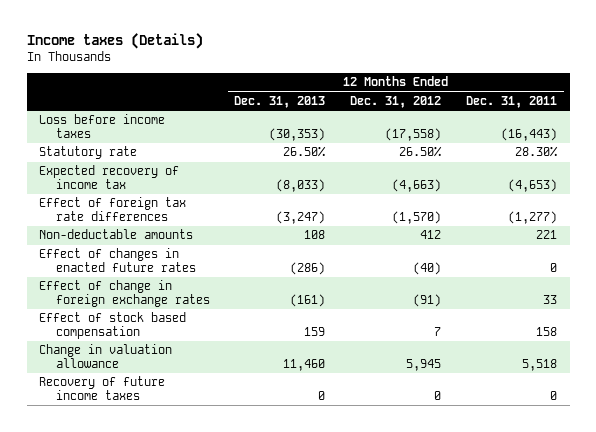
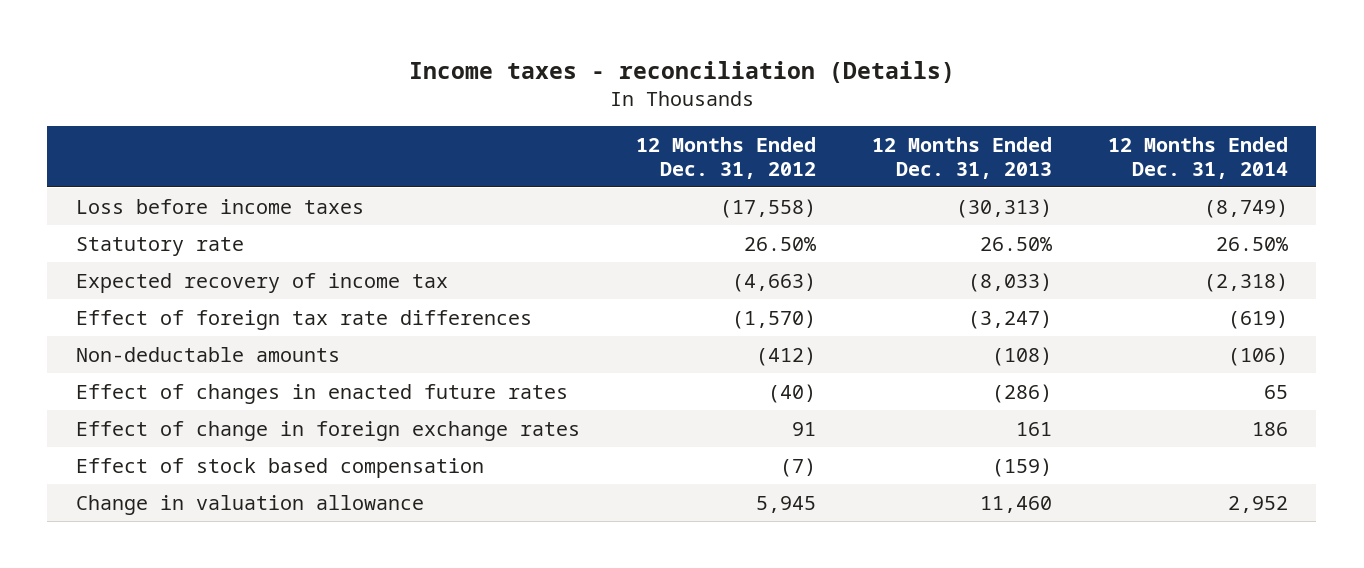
- Income taxes (Details)
+ Income taxes - reconciliation (Details)
- | 12 Months Ended Dec. 31, 2013 | 12 Months Ended Dec. 31, 2012 | 12 Months Ended Dec. 31, 2011
+ | 12 Months Ended Dec. 31, 2012 | 12 Months Ended Dec. 31, 2013 | 12 Months Ended Dec. 31, 2014
- Loss before income taxes | (30,353) | (17,558) | (16,443)
+ Loss before income taxes | (17,558) | (30,313) | (8,749)
- Non-deductable amounts | 108 | 412 | 221
+ Non-deductable amounts | (412) | (108) | (106)
- Effect of change in foreign exchange rates | (161) | (91) | 33
- Effect of stock based compensation | 159 | 7 | 158
+ Effect of change in foreign exchange rates | 91 | 161 | 186
+ Effect of stock based compensation | (7) | (159) |
- Recovery of future income taxes | 0 | 0 | 0

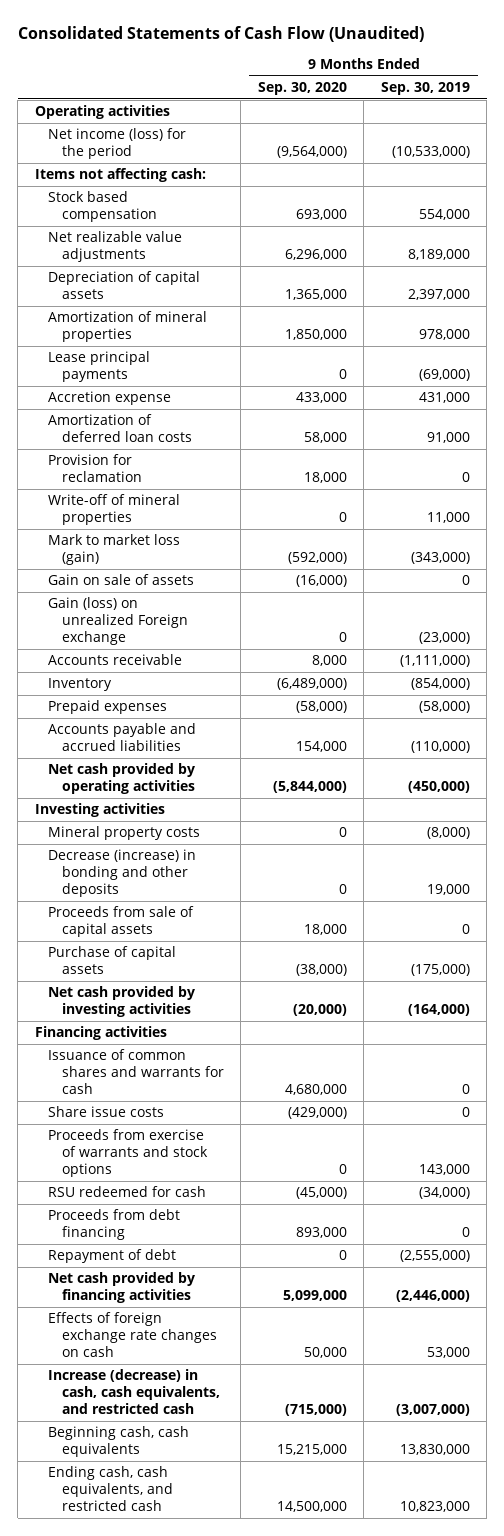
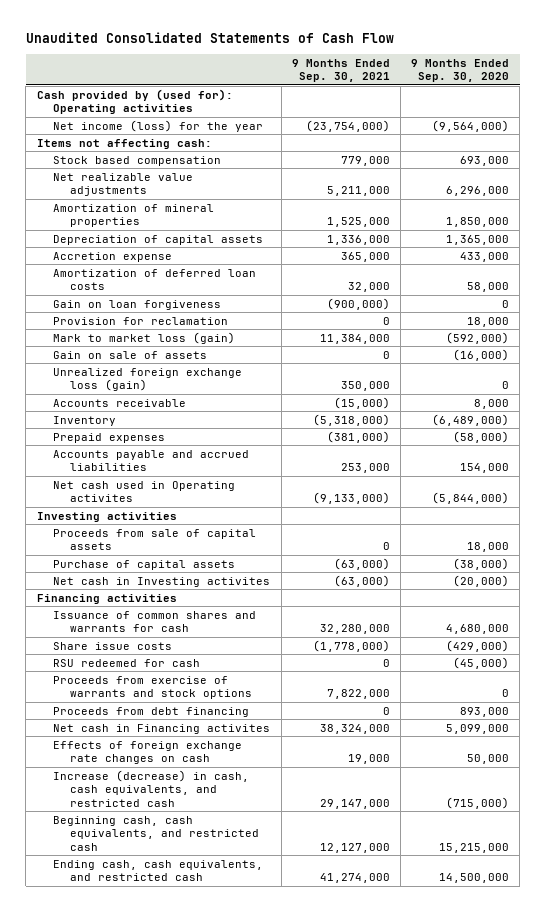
- Consolidated Statements of Cash Flow (Unaudited)
+ Unaudited Consolidated Statements of Cash Flow
- | 9 Months Ended Sep. 30, 2020 | 9 Months Ended Sep. 30, 2019
+ | 9 Months Ended Sep. 30, 2021 | 9 Months Ended Sep. 30, 2020
- Operating activities
- Net income (loss) for the period | (9,564,000) | (10,533,000)
+ Cash provided by (used for): Operating activities
+ Net income (loss) for the year | (23,754,000) | (9,564,000)
- Lease principal payments | 0 | (69,000)
moved down: Depreciation of capital assets | 1,336,000 | 1,365,000
+ Gain on loan forgiveness | (900,000) | 0
- Write-off of mineral properties | 0 | 11,000
- Gain (loss) on unrealized Foreign exchange | 0 | (23,000)
+ Unrealized foreign exchange loss (gain) | 350,000 | 0
- Net cash provided by operating activities | (5,844,000) | (450,000)
+ Net cash used in Operating activites | (9,133,000) | (5,844,000)
- Mineral property costs | 0 | (8,000)
- Decrease (increase) in bonding and other deposits | 0 | 19,000
- Net cash provided by investing activities | (20,000) | (164,000)
+ Net cash in Investing activites | (63,000) | (20,000)
moved down: Proceeds from exercise of warrants and stock options | 7,822,000 | 0
- Repayment of debt | 0 | (2,555,000)
- Net cash provided by financing activities | 5,099,000 | (2,446,000)
+ Net cash in Financing activites | 38,324,000 | 5,099,000
- Beginning cash, cash equivalents | 15,215,000 | 13,830,000
+ Beginning cash, cash equivalents, and restricted cash | 12,127,000 | 15,215,000

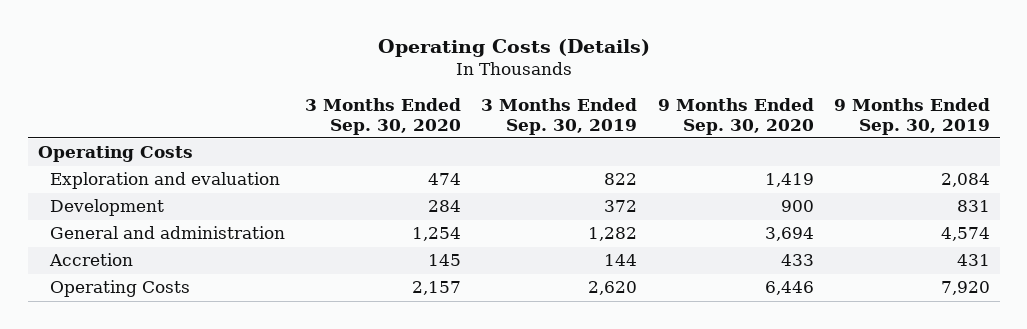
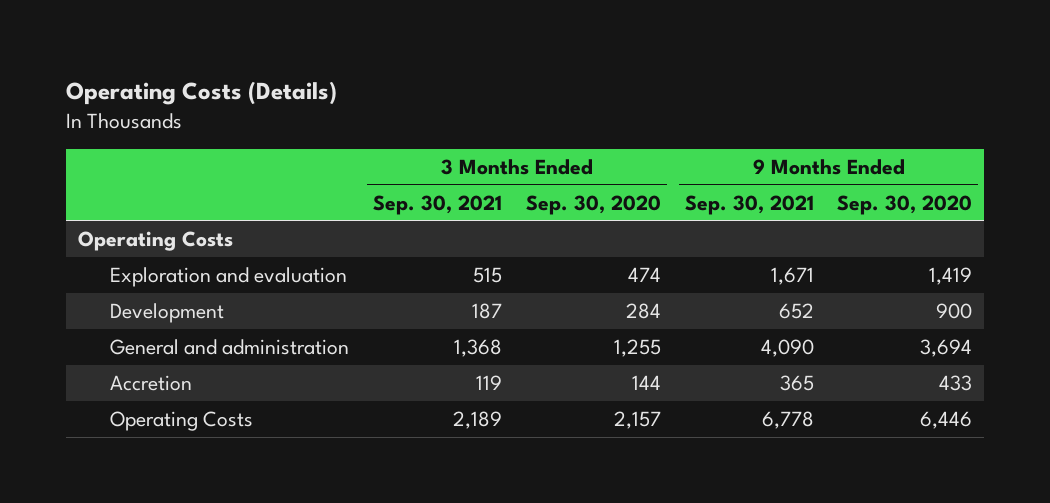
- | 3 Months Ended Sep. 30, 2020 | 3 Months Ended Sep. 30, 2019 | 9 Months Ended Sep. 30, 2020 | 9 Months Ended Sep. 30, 2019
+ | 3 Months Ended Sep. 30, 2021 | 3 Months Ended Sep. 30, 2020 | 9 Months Ended Sep. 30, 2021 | 9 Months Ended Sep. 30, 2020
- General and administration | 1,254 | 1,282 | 3,694 | 4,574
- Accretion | 145 | 144 | 433 | 431
+ General and administration | 1,368 | 1,255 | 4,090 | 3,694
+ Accretion | 119 | 144 | 365 | 433

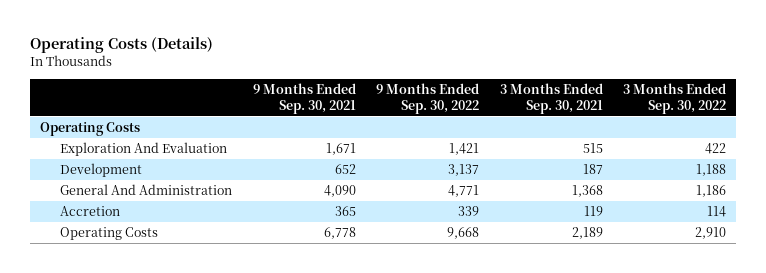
- | 3 Months Ended Sep. 30, 2021 | 3 Months Ended Sep. 30, 2020 | 9 Months Ended Sep. 30, 2021 | 9 Months Ended Sep. 30, 2020
+ | 9 Months Ended Sep. 30, 2021 | 9 Months Ended Sep. 30, 2022 | 3 Months Ended Sep. 30, 2021 | 3 Months Ended Sep. 30, 2022
- Exploration and evaluation | 515 | 474 | 1,671 | 1,419
+ Exploration And Evaluation | 1,671 | 1,421 | 515 | 422
- General and administration | 1,368 | 1,255 | 4,090 | 3,694
+ General And Administration | 4,090 | 4,771 | 1,368 | 1,186

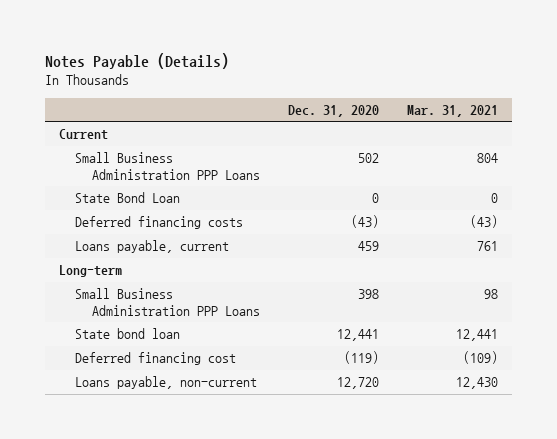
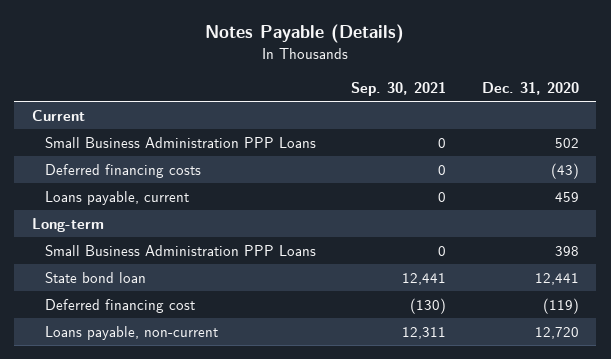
- | Dec. 31, 2020 | Mar. 31, 2021
+ | Sep. 30, 2021 | Dec. 31, 2020
- State Bond Loan | 0 | 0

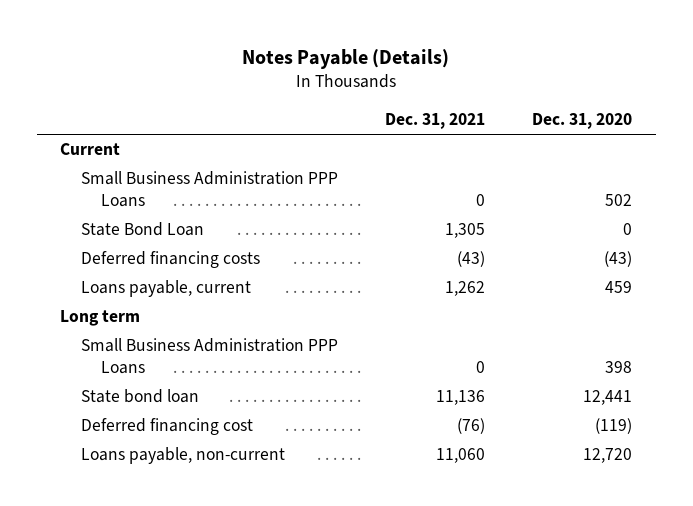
- | Sep. 30, 2021 | Dec. 31, 2020
+ | Dec. 31, 2021 | Dec. 31, 2020
+ State Bond Loan | 1,305 | 0
- Long-term
+ Long term

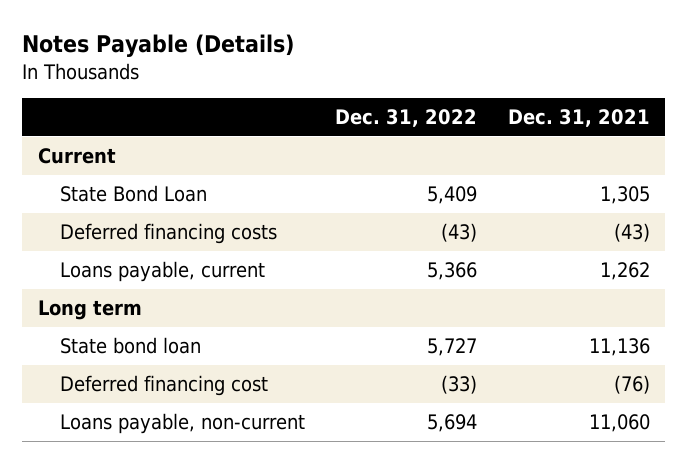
- | Dec. 31, 2021 | Dec. 31, 2020
+ | Dec. 31, 2022 | Dec. 31, 2021
- Small Business Administration PPP Loans | 0 | 502
- Small Business Administration PPP Loans | 0 | 398

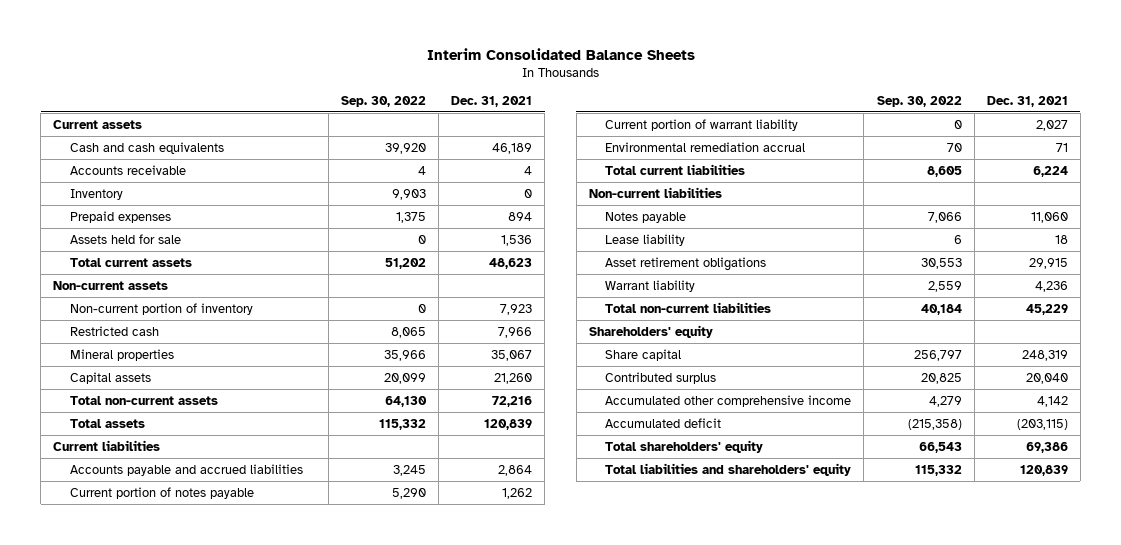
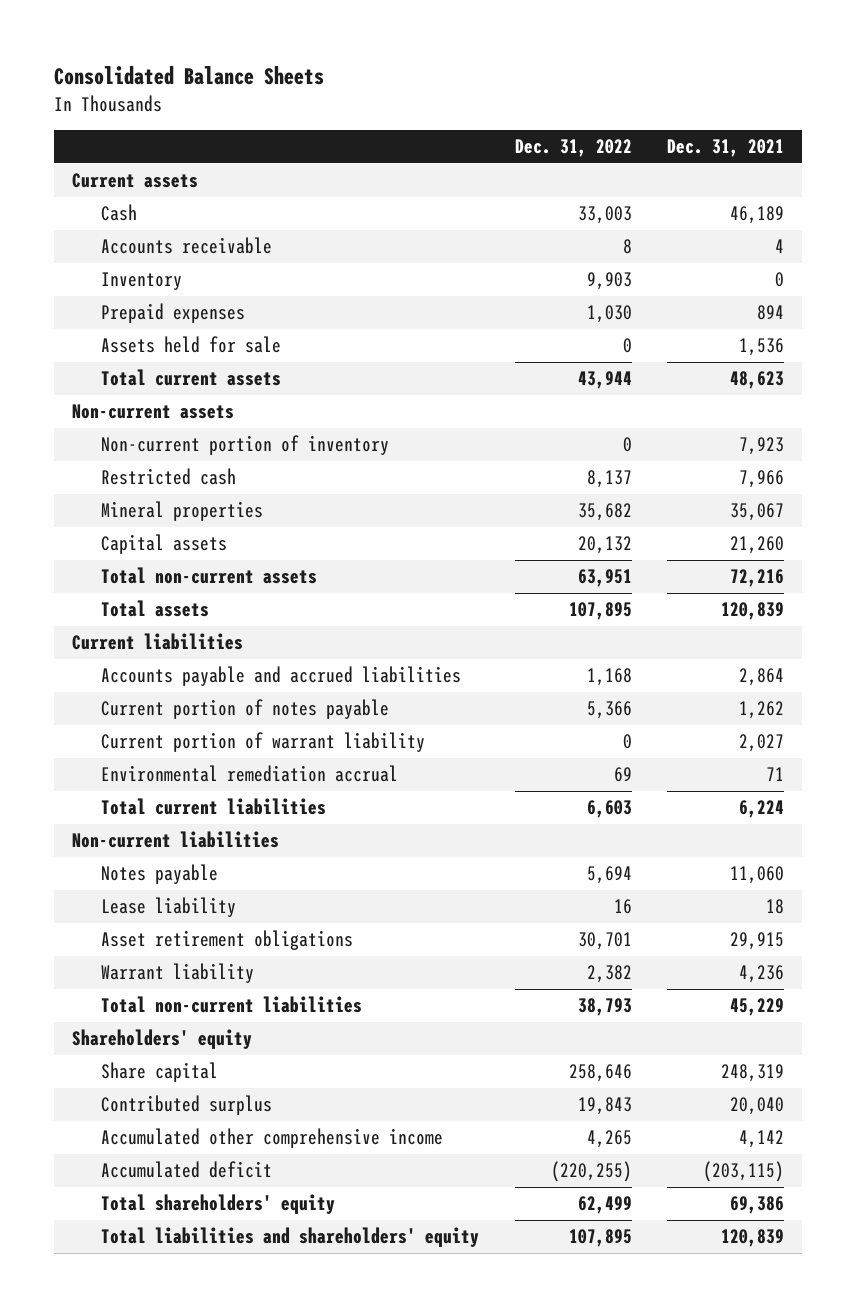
- Interim Consolidated Balance Sheets
+ Consolidated Balance Sheets
- | Sep. 30, 2022 | Dec. 31, 2021
+ | Dec. 31, 2022 | Dec. 31, 2021
- Cash and cash equivalents | 39,920 | 46,189
+ Cash | 33,003 | 46,189

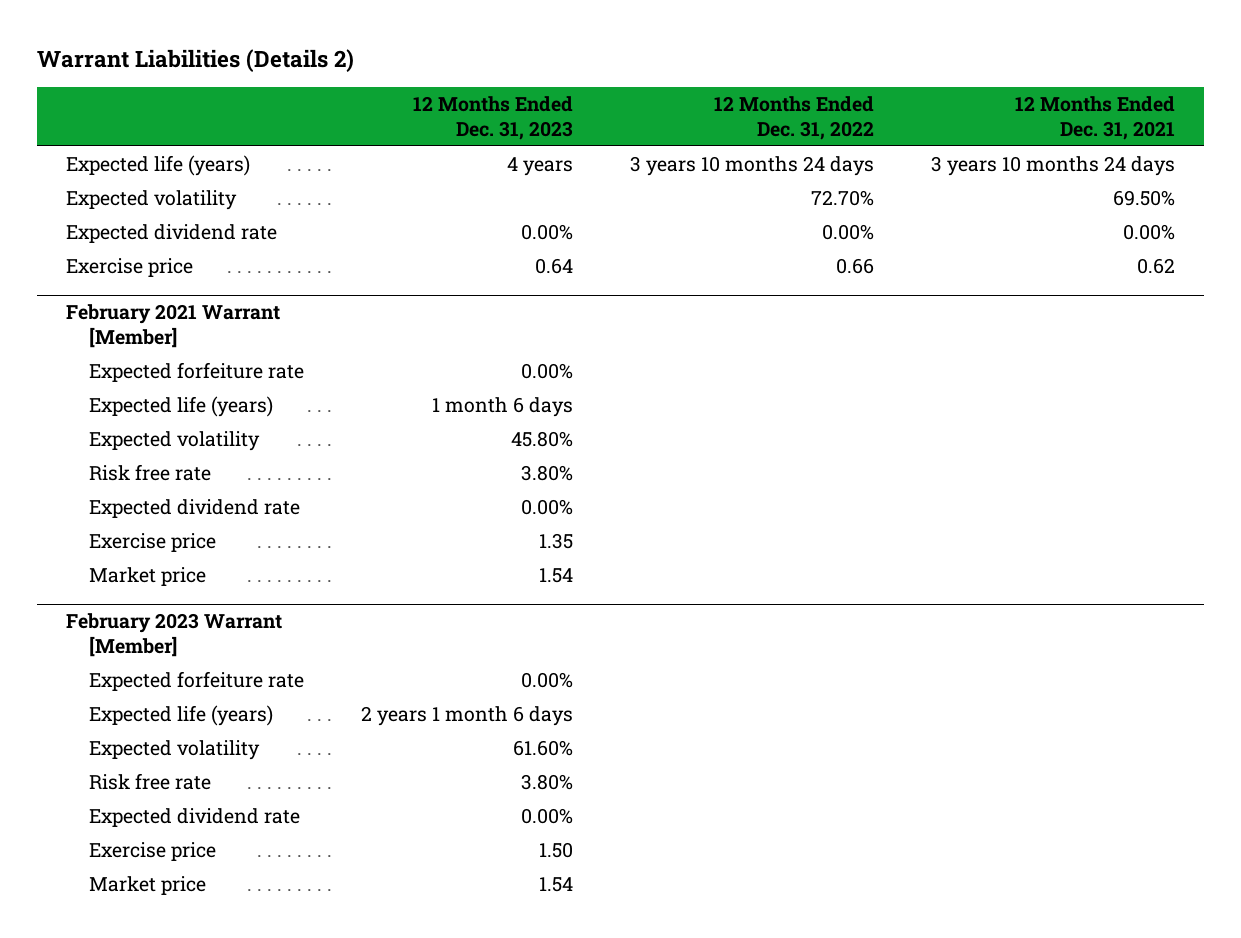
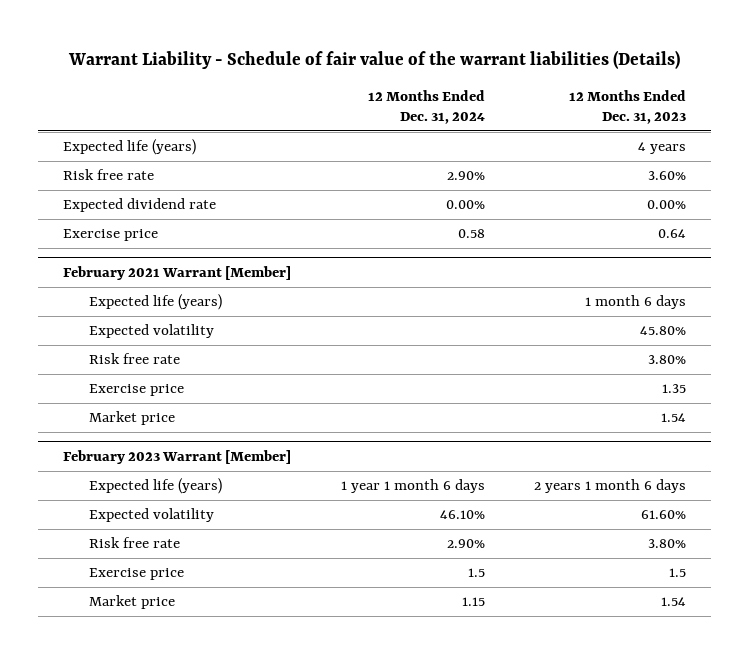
- Warrant Liabilities (Details 2)
+ Warrant Liability - Schedule of fair value of the warrant liabilities (Details)
- | 12 Months Ended Dec. 31, 2023 | 12 Months Ended Dec. 31, 2022 | 12 Months Ended Dec. 31, 2021
+ | 12 Months Ended Dec. 31, 2024 | 12 Months Ended Dec. 31, 2023
- Expected volatility | | 72.70% | 69.50%
+ Risk free rate | 2.90% | 3.60%
@ February 2021 Warrant [Member]
- Expected forfeiture rate | 0.00% | |
- Expected dividend rate | 0.00% | |
@ February 2023 Warrant [Member]
- Expected forfeiture rate | 0.00% | |
- Expected dividend rate | 0.00% | |
- Exercise price | 1.50 | |
+ Exercise price | 1.5 | 1.5

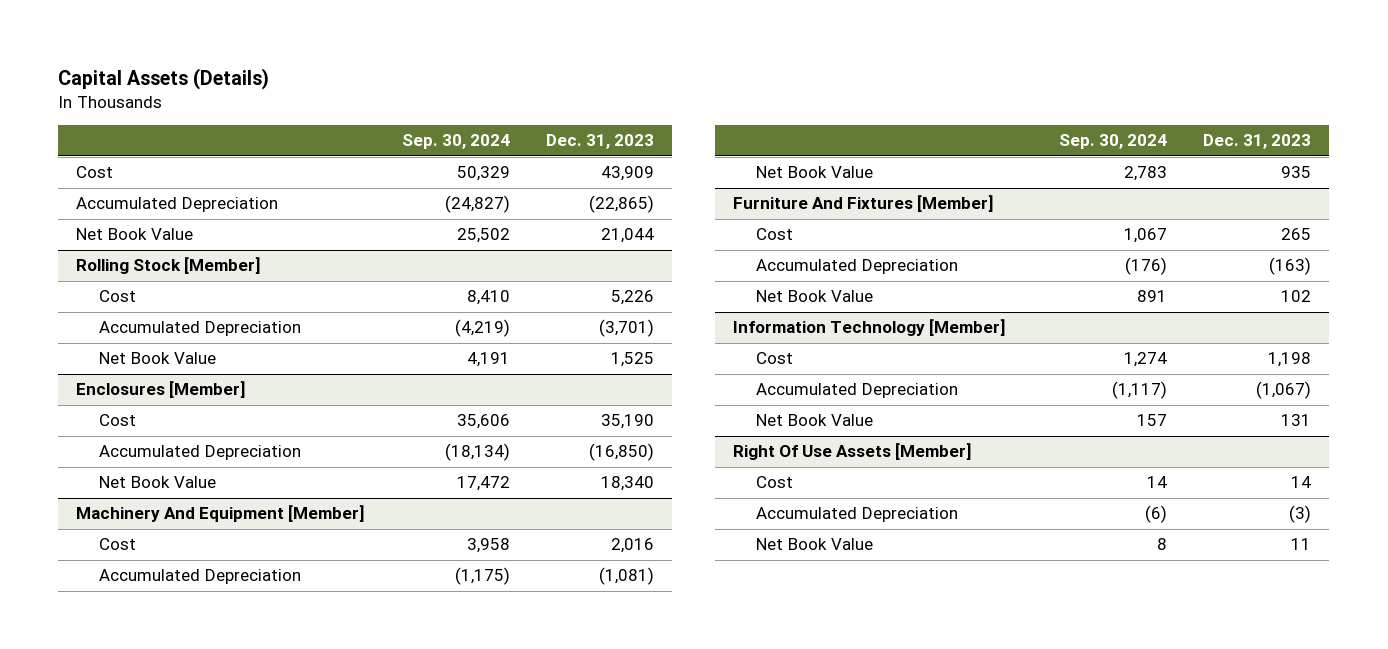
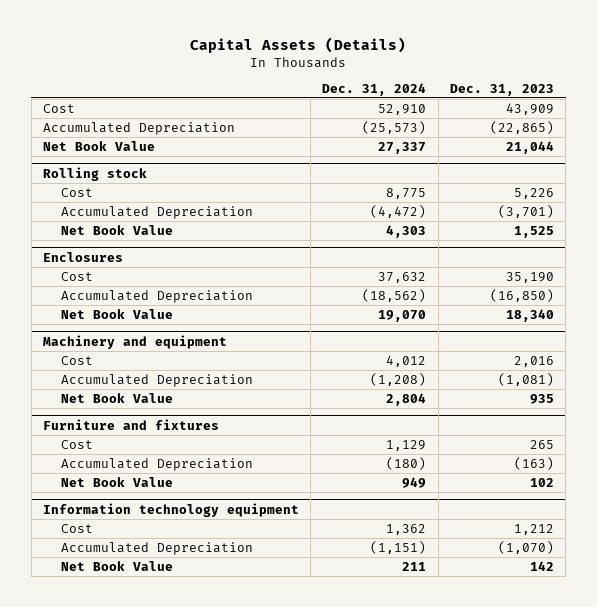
- | Sep. 30, 2024 | Dec. 31, 2023
+ | Dec. 31, 2024 | Dec. 31, 2023
- Rolling Stock [Member]
+ Rolling stock
- Enclosures [Member]
+ Enclosures
- Machinery And Equipment [Member]
+ Machinery and equipment
- Furniture And Fixtures [Member]
+ Furniture and fixtures
- Information Technology [Member]
- Cost | 1,274 | 1,198
- Accumulated Depreciation | (1,117) | (1,067)
- Net Book Value | 157 | 131
- Right Of Use Assets [Member]
- Cost | 14 | 14
- Accumulated Depreciation | (6) | (3)
- Net Book Value | 8 | 11
+ Information technology equipment
+ Cost | 1,362 | 1,212
+ Accumulated Depreciation | (1,151) | (1,070)
+ Net Book Value | 211 | 142

